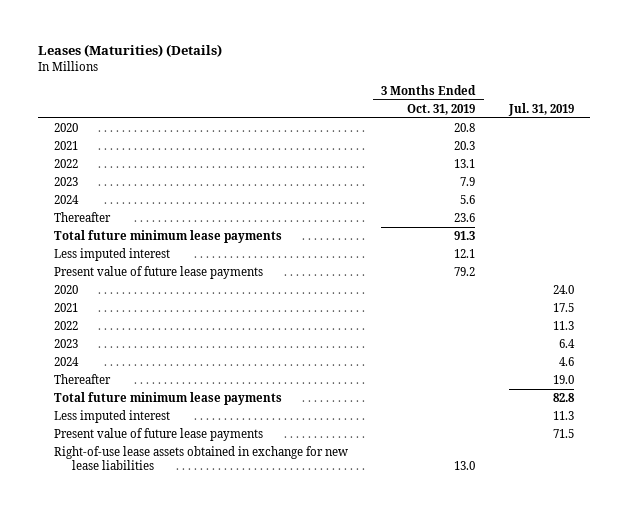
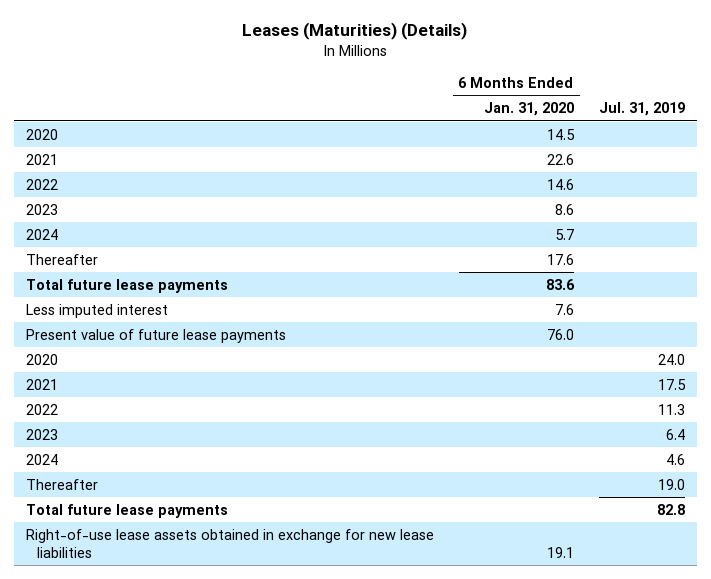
- | 3 Months Ended Oct. 31, 2019 | Jul. 31, 2019
+ | 6 Months Ended Jan. 31, 2020 | Jul. 31, 2019
- Total future minimum lease payments | 91.3 |
+ Total future lease payments | 83.6 |
- Total future minimum lease payments | | 82.8
- Less imputed interest | | 11.3
- Present value of future lease payments | | 71.5
+ Total future lease payments | | 82.8

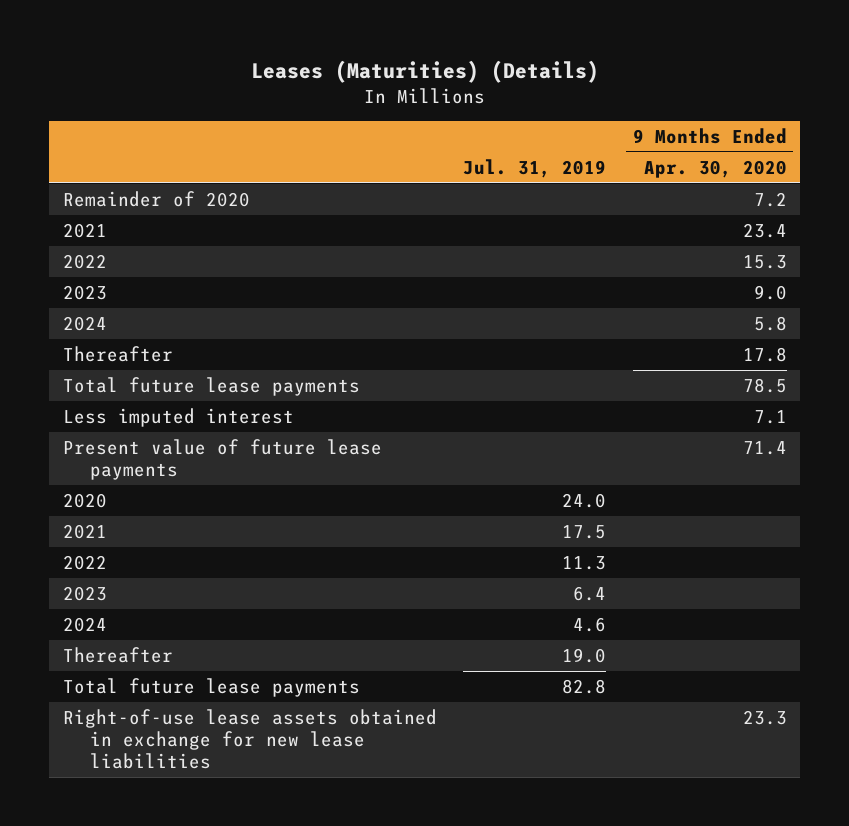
- | 6 Months Ended Jan. 31, 2020 | Jul. 31, 2019
+ | Jul. 31, 2019 | 9 Months Ended Apr. 30, 2020
- 2020 | 14.5 |
+ Remainder of 2020 | | 7.2

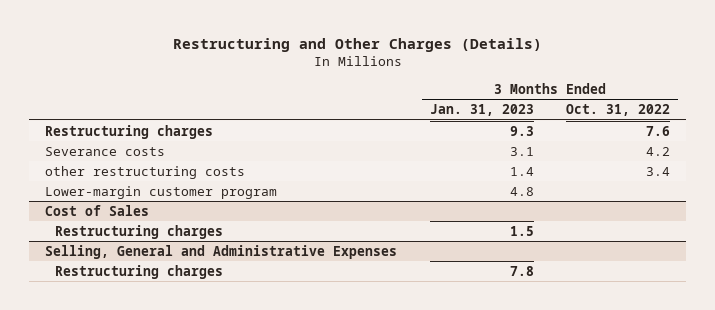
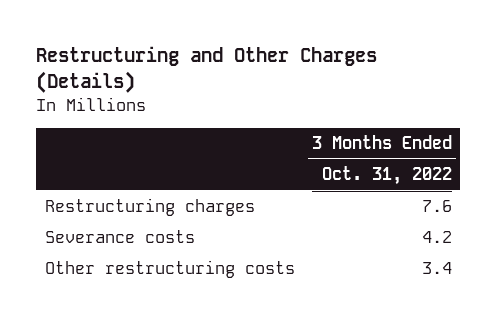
- | 3 Months Ended Jan. 31, 2023 | 3 Months Ended Oct. 31, 2022
+ | 3 Months Ended Oct. 31, 2022
- other restructuring costs | 1.4 | 3.4
- Lower-margin customer program | 4.8 |
- Cost of Sales
- Restructuring charges | 1.5 |
- Selling, General and Administrative Expenses
- Restructuring charges | 7.8 |
+ Other restructuring costs | 3.4

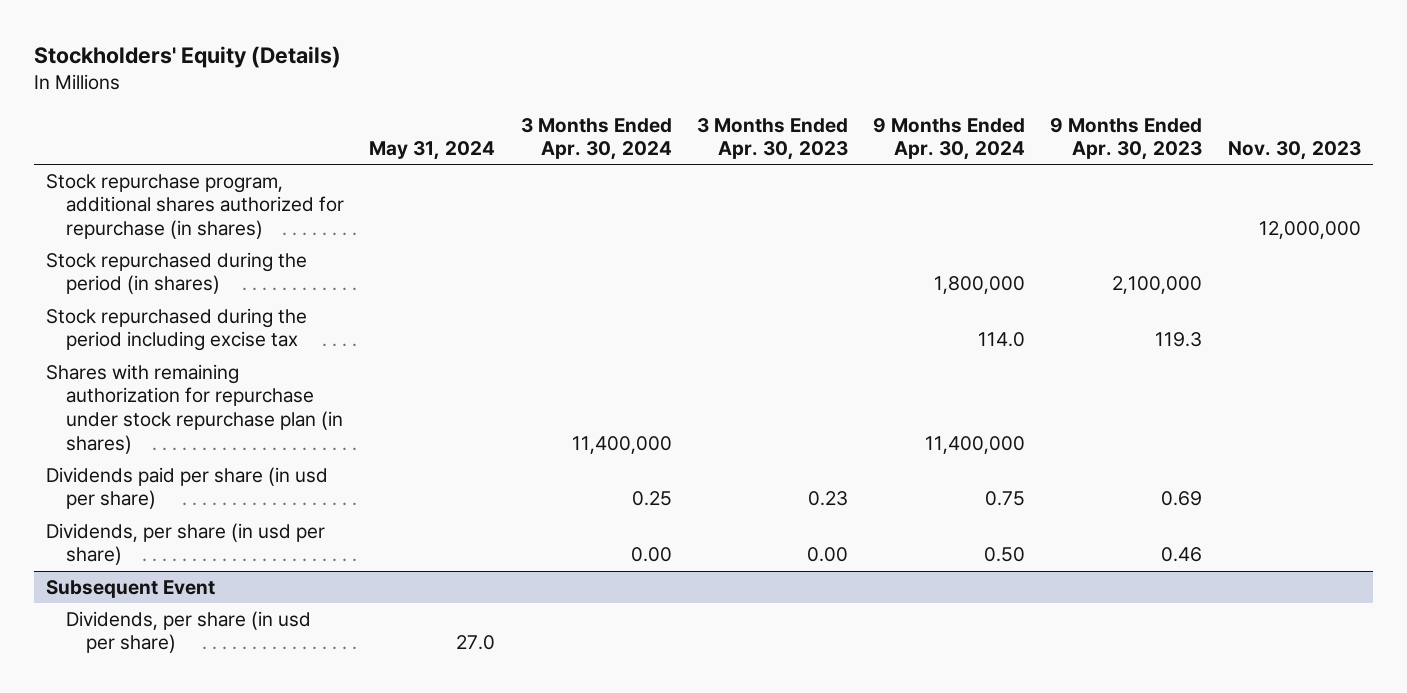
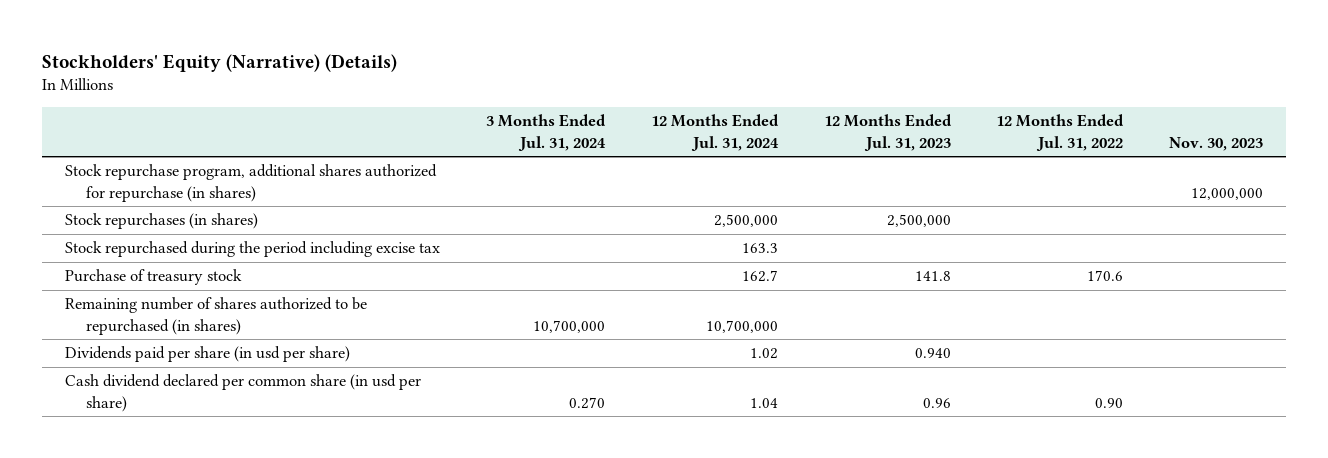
- Stockholders' Equity (Details)
+ Stockholders' Equity (Narrative) (Details)
- | May 31, 2024 | 3 Months Ended Apr. 30, 2024 | 3 Months Ended Apr. 30, 2023 | 9 Months Ended Apr. 30, 2024 | 9 Months Ended Apr. 30, 2023 | Nov. 30, 2023
+ | 3 Months Ended Jul. 31, 2024 | 12 Months Ended Jul. 31, 2024 | 12 Months Ended Jul. 31, 2023 | 12 Months Ended Jul. 31, 2022 | Nov. 30, 2023
- Stock repurchased during the period (in shares) | | | | 1,800,000 | 2,100,000 |
+ Stock repurchases (in shares) | | 2,500,000 | 2,500,000 | |
- Shares with remaining authorization for repurchase under stock repurchase plan (in shares) | | 11,400,000 | | 11,400,000 | |
+ Purchase of treasury stock | | 162.7 | 141.8 | 170.6 |
+ Remaining number of shares authorized to be repurchased (in shares) | 10,700,000 | 10,700,000 | | |
- Dividends, per share (in usd per share) | | 0.00 | 0.00 | 0.50 | 0.46 |
- Subsequent Event
- Dividends, per share (in usd per share) | 27.0 | | | | |
+ Cash dividend declared per common share (in usd per share) | 0.270 | 1.04 | 0.96 | 0.90 |

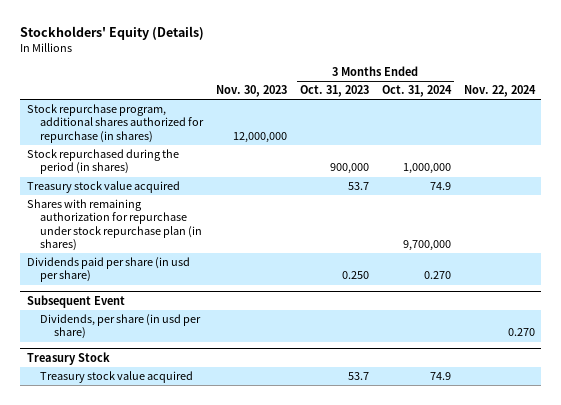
- Stockholders' Equity (Narrative) (Details)
+ Stockholders' Equity (Details)
- | 3 Months Ended Jul. 31, 2024 | 12 Months Ended Jul. 31, 2024 | 12 Months Ended Jul. 31, 2023 | 12 Months Ended Jul. 31, 2022 | Nov. 30, 2023
+ | Nov. 30, 2023 | 3 Months Ended Oct. 31, 2023 | 3 Months Ended Oct. 31, 2024 | Nov. 22, 2024
- Stock repurchases (in shares) | | 2,500,000 | 2,500,000 | |
- Stock repurchased during the period including excise tax | | 163.3 | | |
- Purchase of treasury stock | | 162.7 | 141.8 | 170.6 |
- Remaining number of shares authorized to be repurchased (in shares) | 10,700,000 | 10,700,000 | | |
+ Stock repurchased during the period (in shares) | | 900,000 | 1,000,000 |
+ Treasury stock value acquired | | 53.7 | 74.9 |
+ Shares with remaining authorization for repurchase under stock repurchase plan (in shares) | | | 9,700,000 |
- Cash dividend declared per common share (in usd per share) | 0.270 | 1.04 | 0.96 | 0.90 |
+ Subsequent Event
+ Dividends, per share (in usd per share) | | | | 0.270
+ Treasury Stock
+ Treasury stock value acquired | | 53.7 | 74.9 |

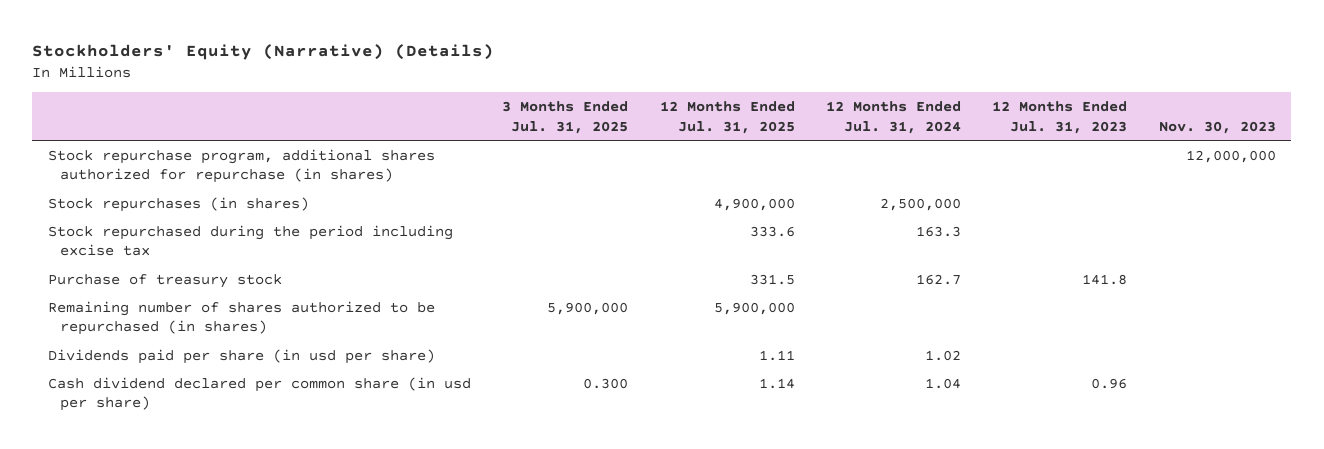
- Stockholders' Equity (Details)
+ Stockholders' Equity (Narrative) (Details)
- | Nov. 30, 2023 | 3 Months Ended Oct. 31, 2023 | 3 Months Ended Oct. 31, 2024 | Nov. 22, 2024
+ | 3 Months Ended Jul. 31, 2025 | 12 Months Ended Jul. 31, 2025 | 12 Months Ended Jul. 31, 2024 | 12 Months Ended Jul. 31, 2023 | Nov. 30, 2023
- Stock repurchased during the period (in shares) | | 900,000 | 1,000,000 |
- Treasury stock value acquired | | 53.7 | 74.9 |
- Shares with remaining authorization for repurchase under stock repurchase plan (in shares) | | | 9,700,000 |
+ Stock repurchases (in shares) | | 4,900,000 | 2,500,000 | |
+ Stock repurchased during the period including excise tax | | 333.6 | 163.3 | |
+ Purchase of treasury stock | | 331.5 | 162.7 | 141.8 |
+ Remaining number of shares authorized to be repurchased (in shares) | 5,900,000 | 5,900,000 | | |
- Subsequent Event
- Dividends, per share (in usd per share) | | | | 0.270
- Treasury Stock
- Treasury stock value acquired | | 53.7 | 74.9 |
+ Cash dividend declared per common share (in usd per share) | 0.300 | 1.14 | 1.04 | 0.96 |

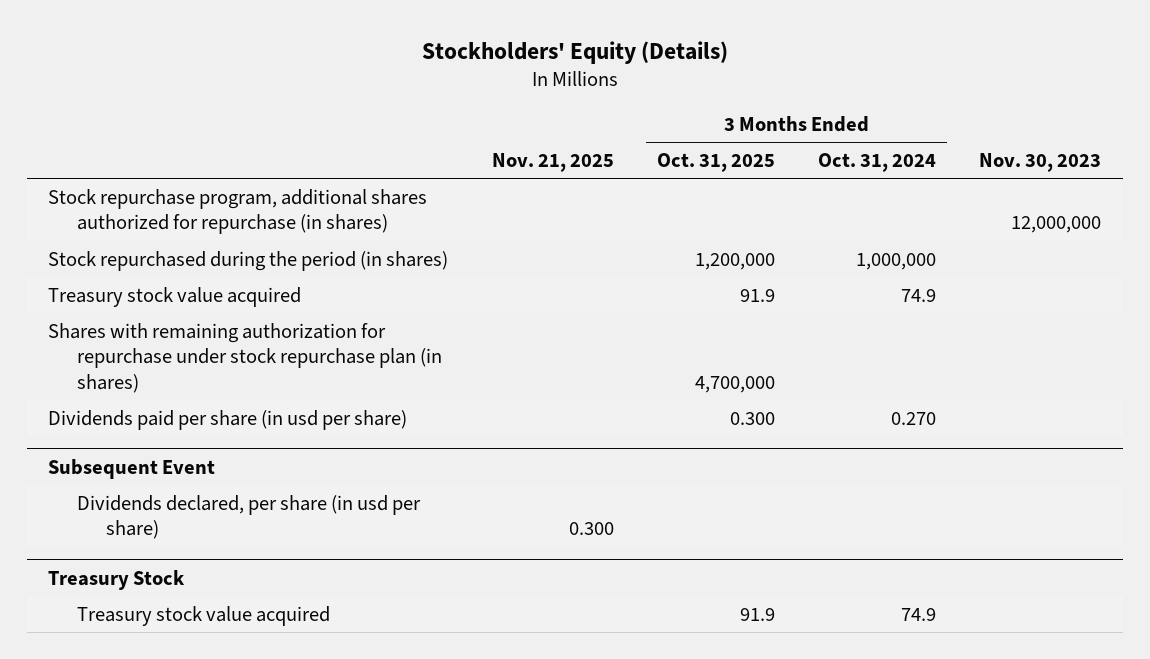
- Stockholders' Equity (Narrative) (Details)
+ Stockholders' Equity (Details)
- | 3 Months Ended Jul. 31, 2025 | 12 Months Ended Jul. 31, 2025 | 12 Months Ended Jul. 31, 2024 | 12 Months Ended Jul. 31, 2023 | Nov. 30, 2023
+ | Nov. 21, 2025 | 3 Months Ended Oct. 31, 2025 | 3 Months Ended Oct. 31, 2024 | Nov. 30, 2023
- Stock repurchases (in shares) | | 4,900,000 | 2,500,000 | |
- Stock repurchased during the period including excise tax | | 333.6 | 163.3 | |
- Purchase of treasury stock | | 331.5 | 162.7 | 141.8 |
- Remaining number of shares authorized to be repurchased (in shares) | 5,900,000 | 5,900,000 | | |
+ Stock repurchased during the period (in shares) | | 1,200,000 | 1,000,000 |
+ Treasury stock value acquired | | 91.9 | 74.9 |
+ Shares with remaining authorization for repurchase under stock repurchase plan (in shares) | | 4,700,000 | |
- Cash dividend declared per common share (in usd per share) | 0.300 | 1.14 | 1.04 | 0.96 |
+ Subsequent Event
+ Dividends declared, per share (in usd per share) | 0.300 | | |
+ Treasury Stock
+ Treasury stock value acquired | | 91.9 | 74.9 |

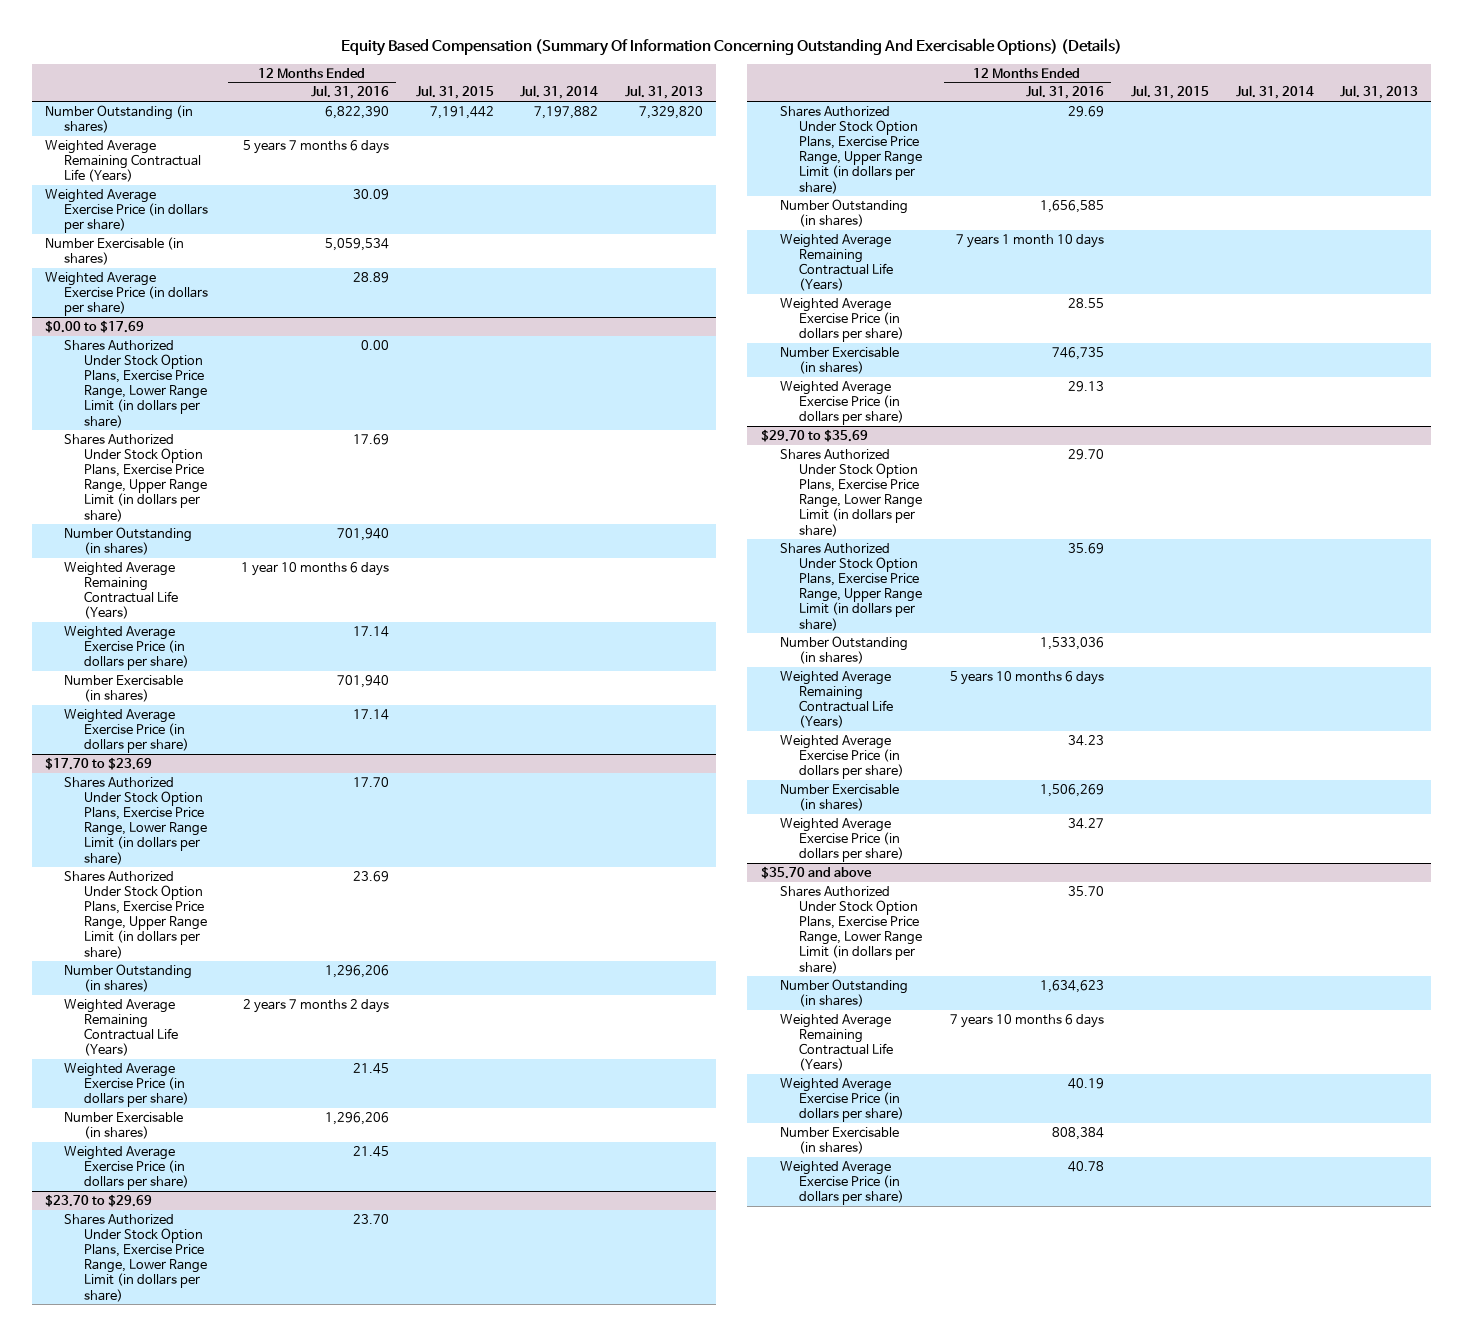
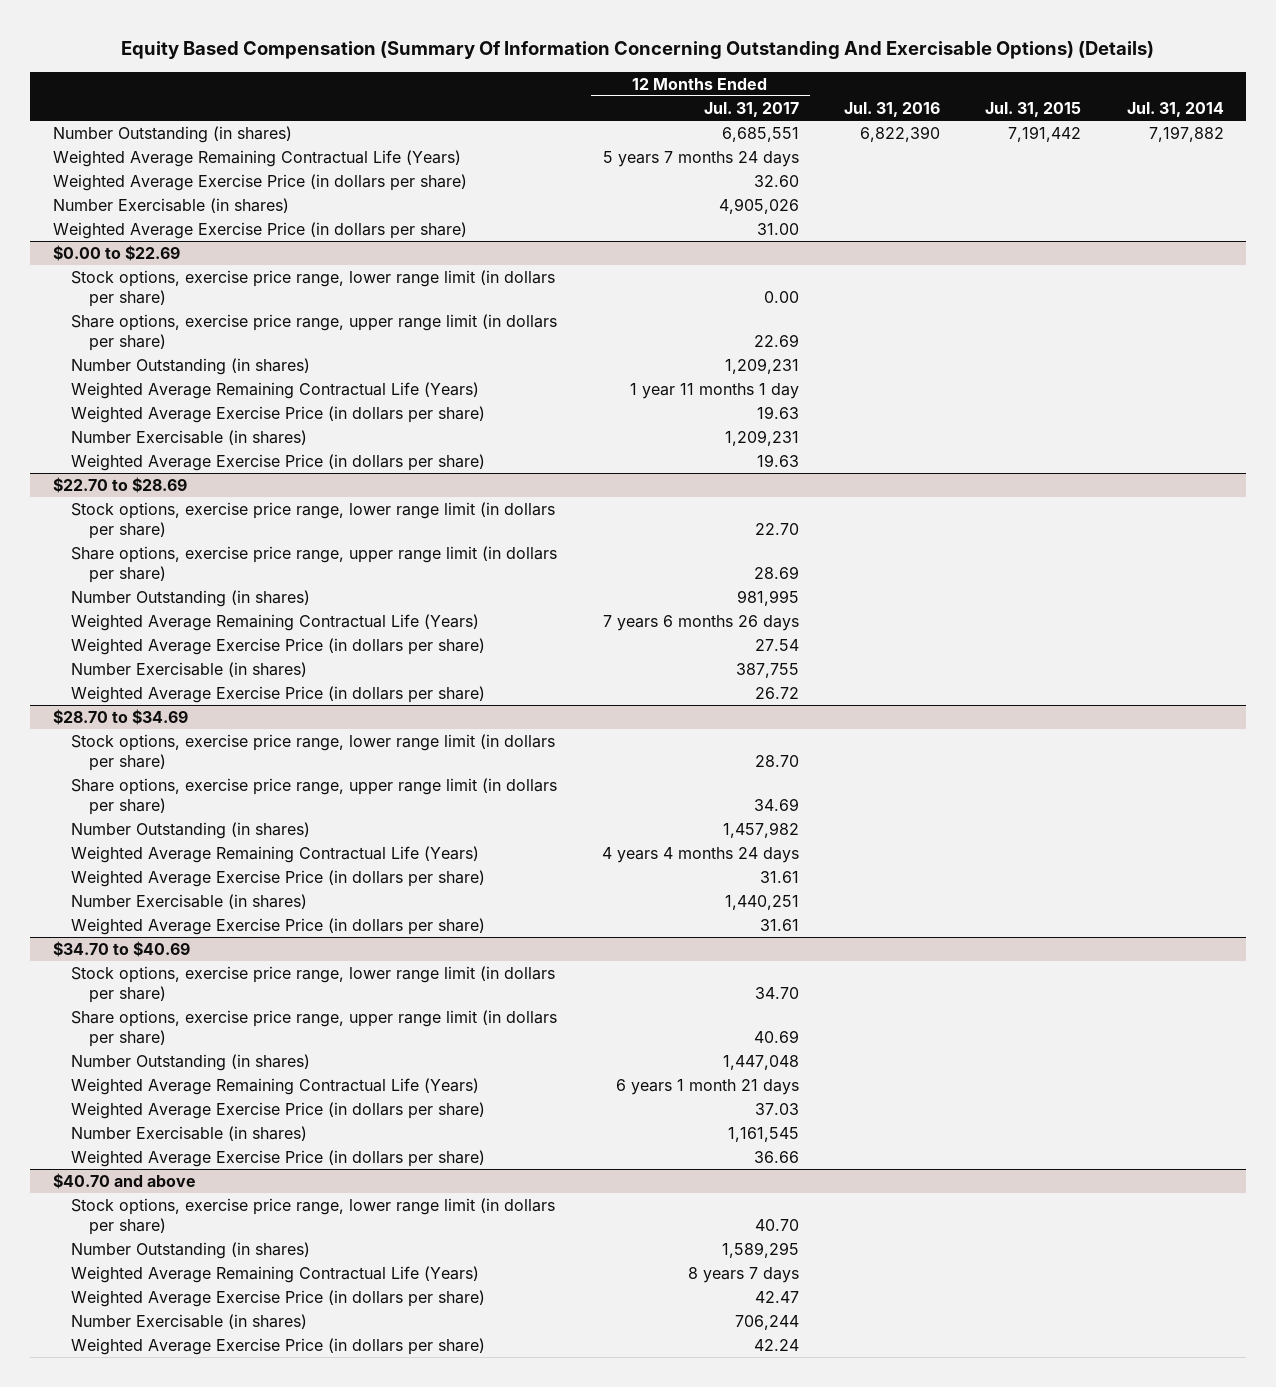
- | 12 Months Ended Jul. 31, 2016 | Jul. 31, 2015 | Jul. 31, 2014 | Jul. 31, 2013
+ | 12 Months Ended Jul. 31, 2017 | Jul. 31, 2016 | Jul. 31, 2015 | Jul. 31, 2014
- $0.00 to $17.69
- Shares Authorized Under Stock Option Plans, Exercise Price Range, Lower Range Limit (in dollars per share) | 0.00 | | |
- Shares Authorized Under Stock Option Plans, Exercise Price Range, Upper Range Limit (in dollars per share) | 17.69 | | |
+ $0.00 to $22.69
+ Stock options, exercise price range, lower range limit (in dollars per share) | 0.00 | | |
+ Share options, exercise price range, upper range limit (in dollars per share) | 22.69 | | |
- $17.70 to $23.69
- Shares Authorized Under Stock Option Plans, Exercise Price Range, Lower Range Limit (in dollars per share) | 17.70 | | |
- Shares Authorized Under Stock Option Plans, Exercise Price Range, Upper Range Limit (in dollars per share) | 23.69 | | |
+ $22.70 to $28.69
+ Stock options, exercise price range, lower range limit (in dollars per share) | 22.70 | | |
+ Share options, exercise price range, upper range limit (in dollars per share) | 28.69 | | |
- $23.70 to $29.69
- Shares Authorized Under Stock Option Plans, Exercise Price Range, Lower Range Limit (in dollars per share) | 23.70 | | |
- Shares Authorized Under Stock Option Plans, Exercise Price Range, Upper Range Limit (in dollars per share) | 29.69 | | |
+ $28.70 to $34.69
+ Stock options, exercise price range, lower range limit (in dollars per share) | 28.70 | | |
+ Share options, exercise price range, upper range limit (in dollars per share) | 34.69 | | |
- $29.70 to $35.69
- Shares Authorized Under Stock Option Plans, Exercise Price Range, Lower Range Limit (in dollars per share) | 29.70 | | |
- Shares Authorized Under Stock Option Plans, Exercise Price Range, Upper Range Limit (in dollars per share) | 35.69 | | |
+ $34.70 to $40.69
+ Stock options, exercise price range, lower range limit (in dollars per share) | 34.70 | | |
+ Share options, exercise price range, upper range limit (in dollars per share) | 40.69 | | |
- $35.70 and above
- Shares Authorized Under Stock Option Plans, Exercise Price Range, Lower Range Limit (in dollars per share) | 35.70 | | |
+ $40.70 and above
+ Stock options, exercise price range, lower range limit (in dollars per share) | 40.70 | | |

